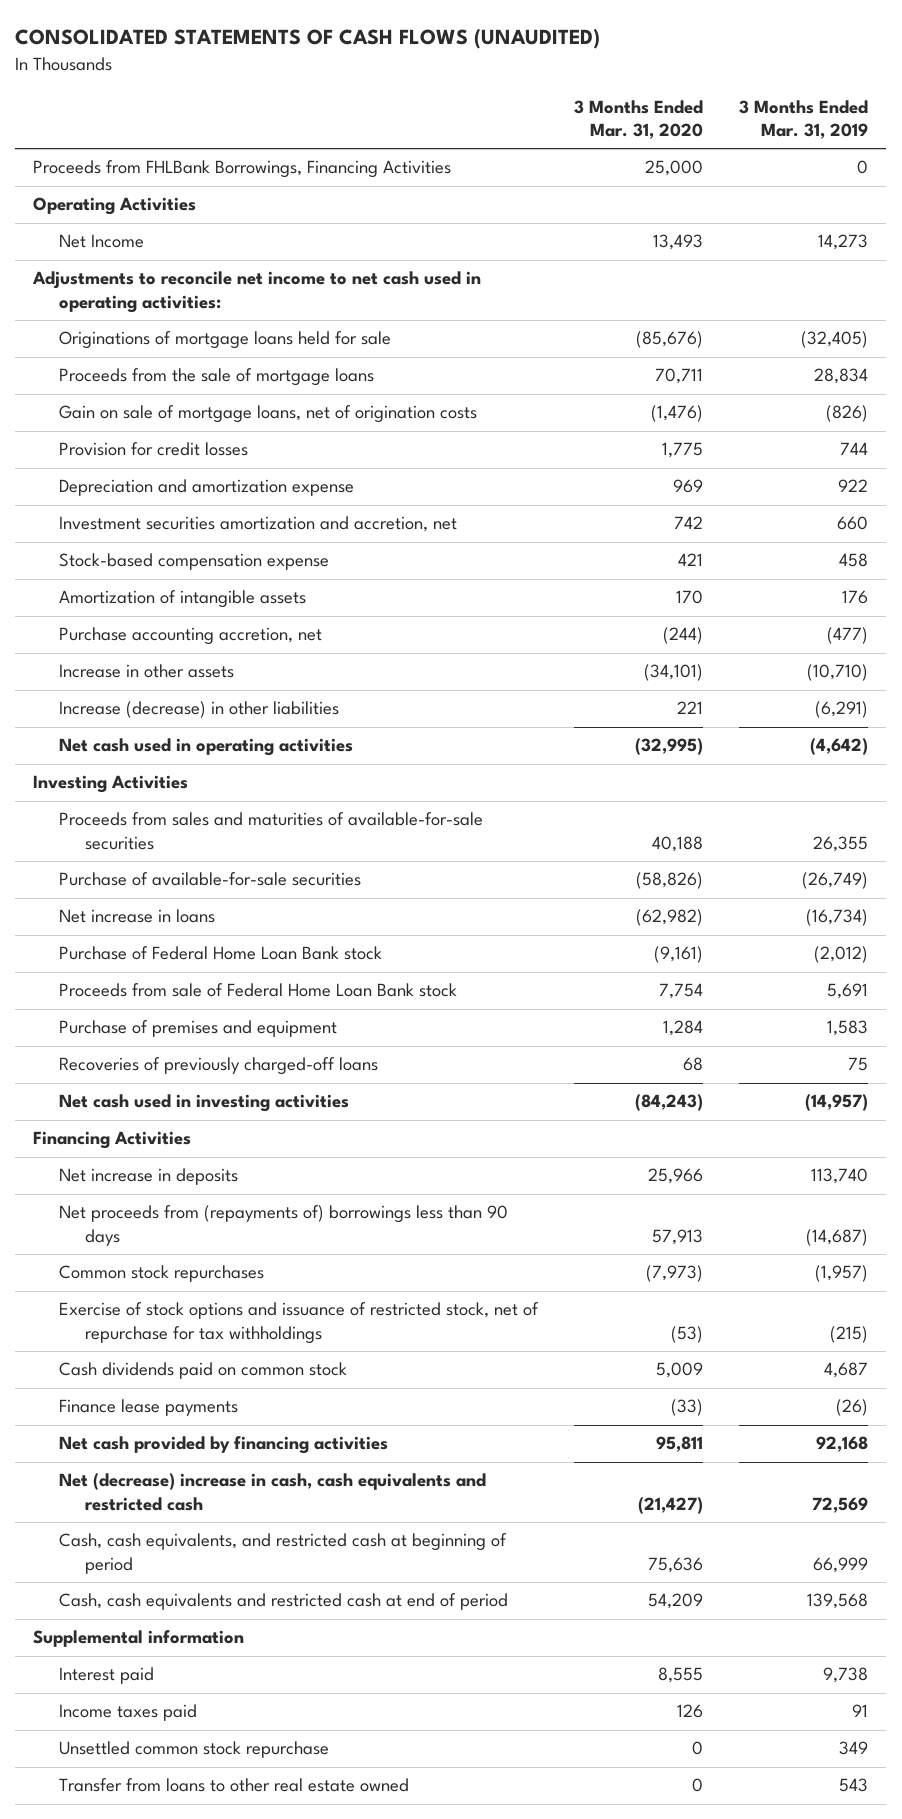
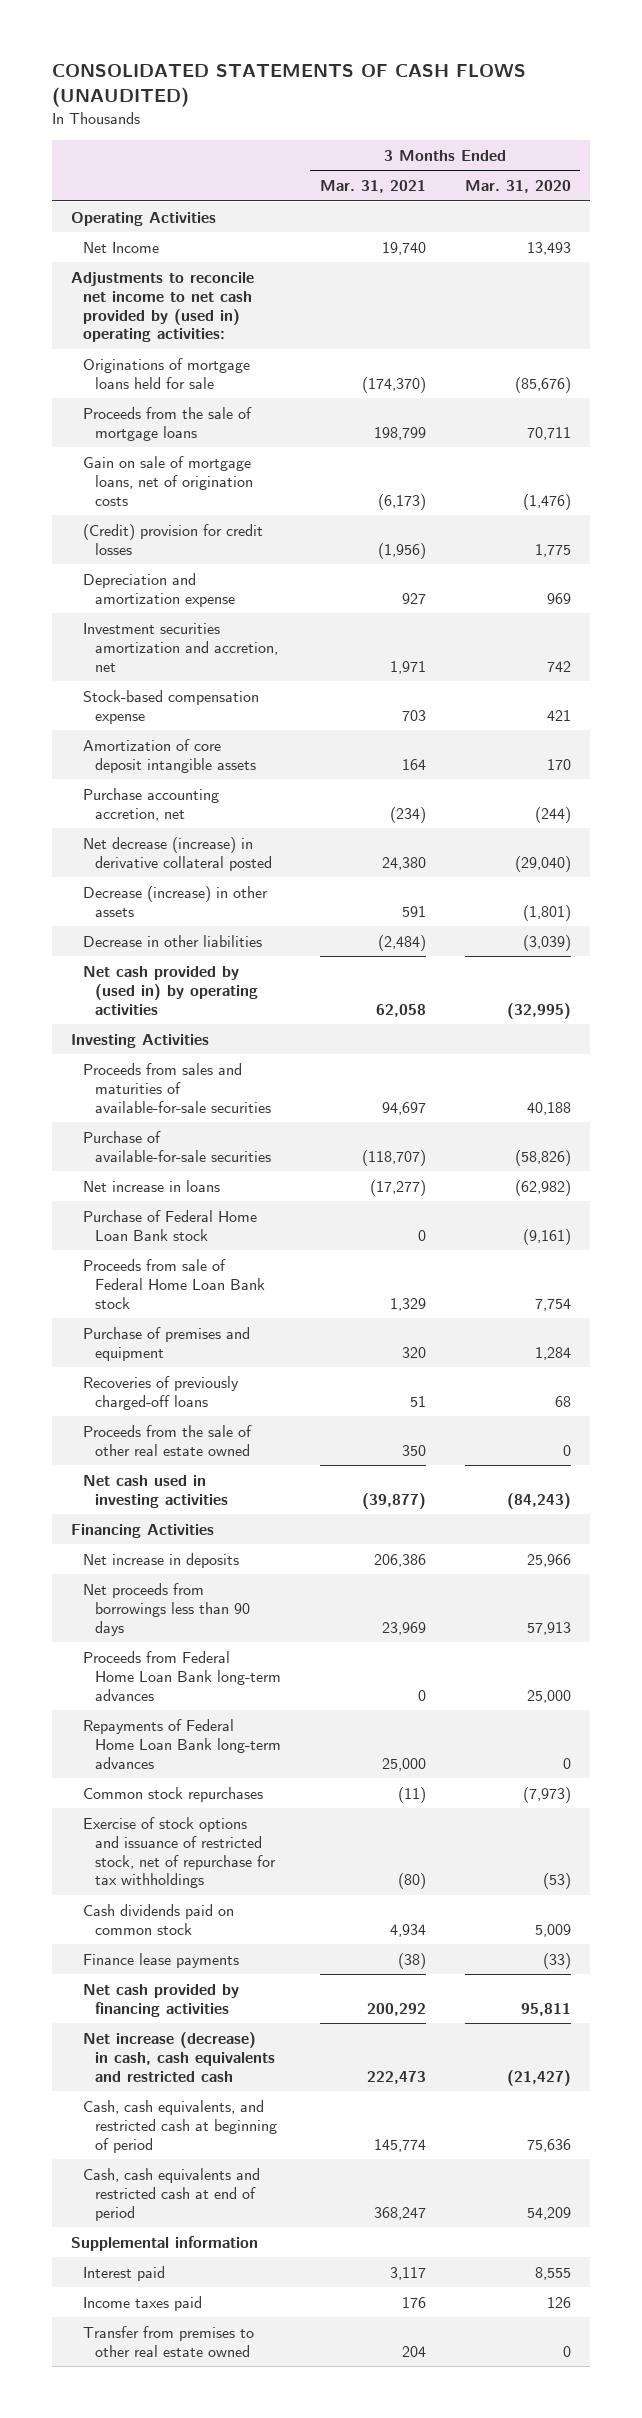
- | 3 Months Ended Mar. 31, 2020 | 3 Months Ended Mar. 31, 2019
+ | 3 Months Ended Mar. 31, 2021 | 3 Months Ended Mar. 31, 2020
- Proceeds from FHLBank Borrowings, Financing Activities | 25,000 | 0
- Adjustments to reconcile net income to net cash used in operating activities:
+ Adjustments to reconcile net income to net cash provided by (used in) operating activities:
- Provision for credit losses | 1,775 | 744
+ (Credit) provision for credit losses | (1,956) | 1,775
- Amortization of intangible assets | 170 | 176
+ Amortization of core deposit intangible assets | 164 | 170
- Increase in other assets | (34,101) | (10,710)
- Increase (decrease) in other liabilities | 221 | (6,291)
- Net cash used in operating activities | (32,995) | (4,642)
+ Net decrease (increase) in derivative collateral posted | 24,380 | (29,040)
+ Decrease (increase) in other assets | 591 | (1,801)
+ Decrease in other liabilities | (2,484) | (3,039)
+ Net cash provided by (used in) by operating activities | 62,058 | (32,995)
+ Proceeds from the sale of other real estate owned | 350 | 0
- Net proceeds from (repayments of) borrowings less than 90 days | 57,913 | (14,687)
+ Net proceeds from borrowings less than 90 days | 23,969 | 57,913
+ Proceeds from Federal Home Loan Bank long-term advances | 0 | 25,000
+ Repayments of Federal Home Loan Bank long-term advances | 25,000 | 0
- Net (decrease) increase in cash, cash equivalents and restricted cash | (21,427) | 72,569
+ Net increase (decrease) in cash, cash equivalents and restricted cash | 222,473 | (21,427)
- Unsettled common stock repurchase | 0 | 349
- Transfer from loans to other real estate owned | 0 | 543
+ Transfer from premises to other real estate owned | 204 | 0

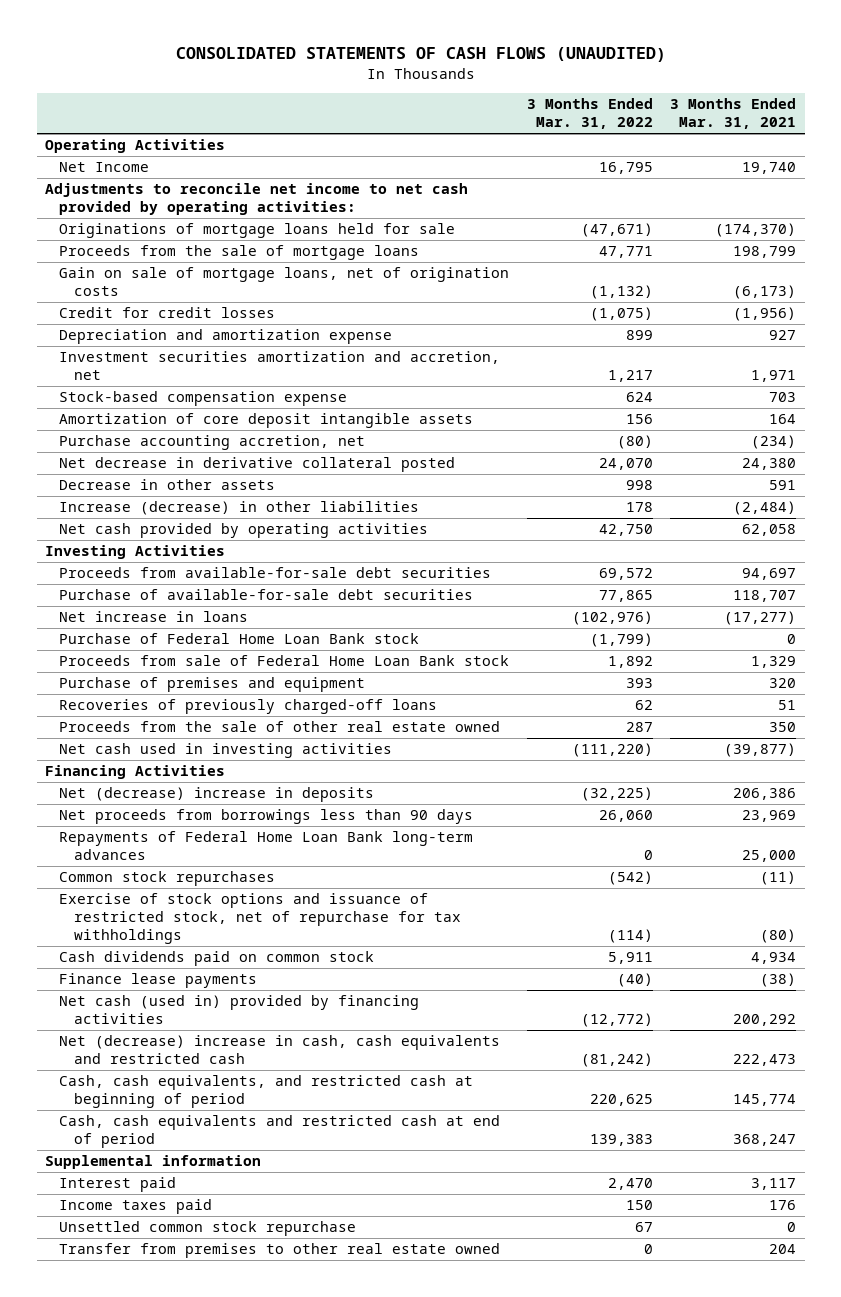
- | 3 Months Ended Mar. 31, 2021 | 3 Months Ended Mar. 31, 2020
+ | 3 Months Ended Mar. 31, 2022 | 3 Months Ended Mar. 31, 2021
- Adjustments to reconcile net income to net cash provided by (used in) operating activities:
+ Adjustments to reconcile net income to net cash provided by operating activities:
- (Credit) provision for credit losses | (1,956) | 1,775
+ Credit for credit losses | (1,075) | (1,956)
- Net decrease (increase) in derivative collateral posted | 24,380 | (29,040)
- Decrease (increase) in other assets | 591 | (1,801)
- Decrease in other liabilities | (2,484) | (3,039)
- Net cash provided by (used in) by operating activities | 62,058 | (32,995)
+ Net decrease in derivative collateral posted | 24,070 | 24,380
+ Decrease in other assets | 998 | 591
+ Increase (decrease) in other liabilities | 178 | (2,484)
+ Net cash provided by operating activities | 42,750 | 62,058
- Proceeds from sales and maturities of available-for-sale securities | 94,697 | 40,188
- Purchase of available-for-sale securities | (118,707) | (58,826)
+ Proceeds from available-for-sale debt securities | 69,572 | 94,697
+ Purchase of available-for-sale debt securities | 77,865 | 118,707
- Net increase in deposits | 206,386 | 25,966
+ Net (decrease) increase in deposits | (32,225) | 206,386
- Proceeds from Federal Home Loan Bank long-term advances | 0 | 25,000
- Net cash provided by financing activities | 200,292 | 95,811
- Net increase (decrease) in cash, cash equivalents and restricted cash | 222,473 | (21,427)
+ Net cash (used in) provided by financing activities | (12,772) | 200,292
+ Net (decrease) increase in cash, cash equivalents and restricted cash | (81,242) | 222,473
+ Unsettled common stock repurchase | 67 | 0

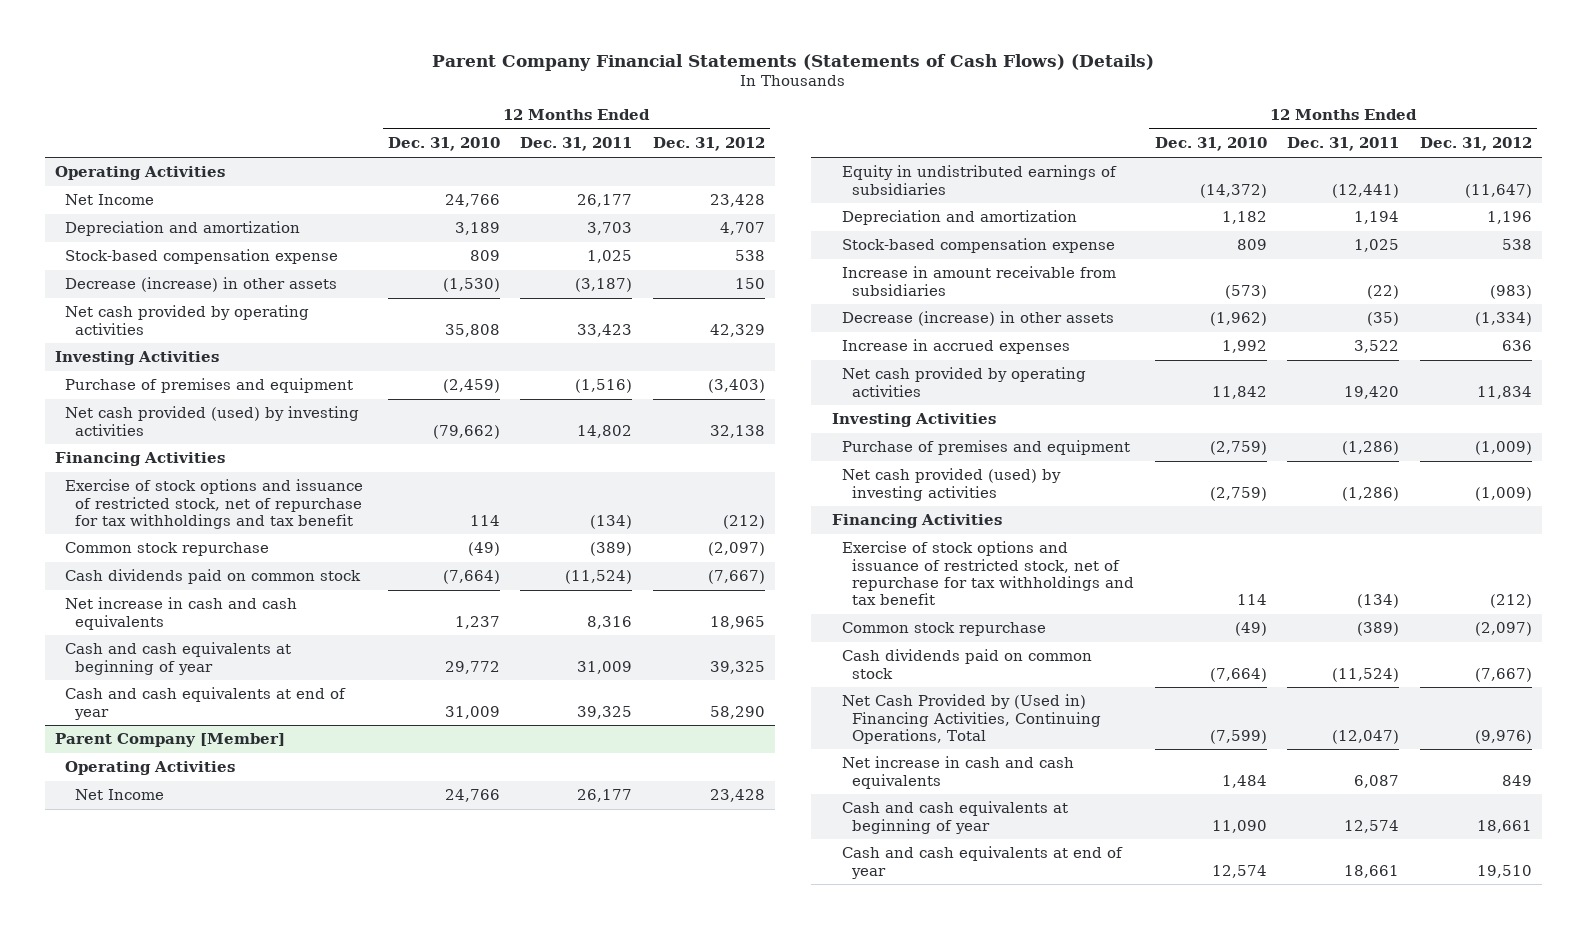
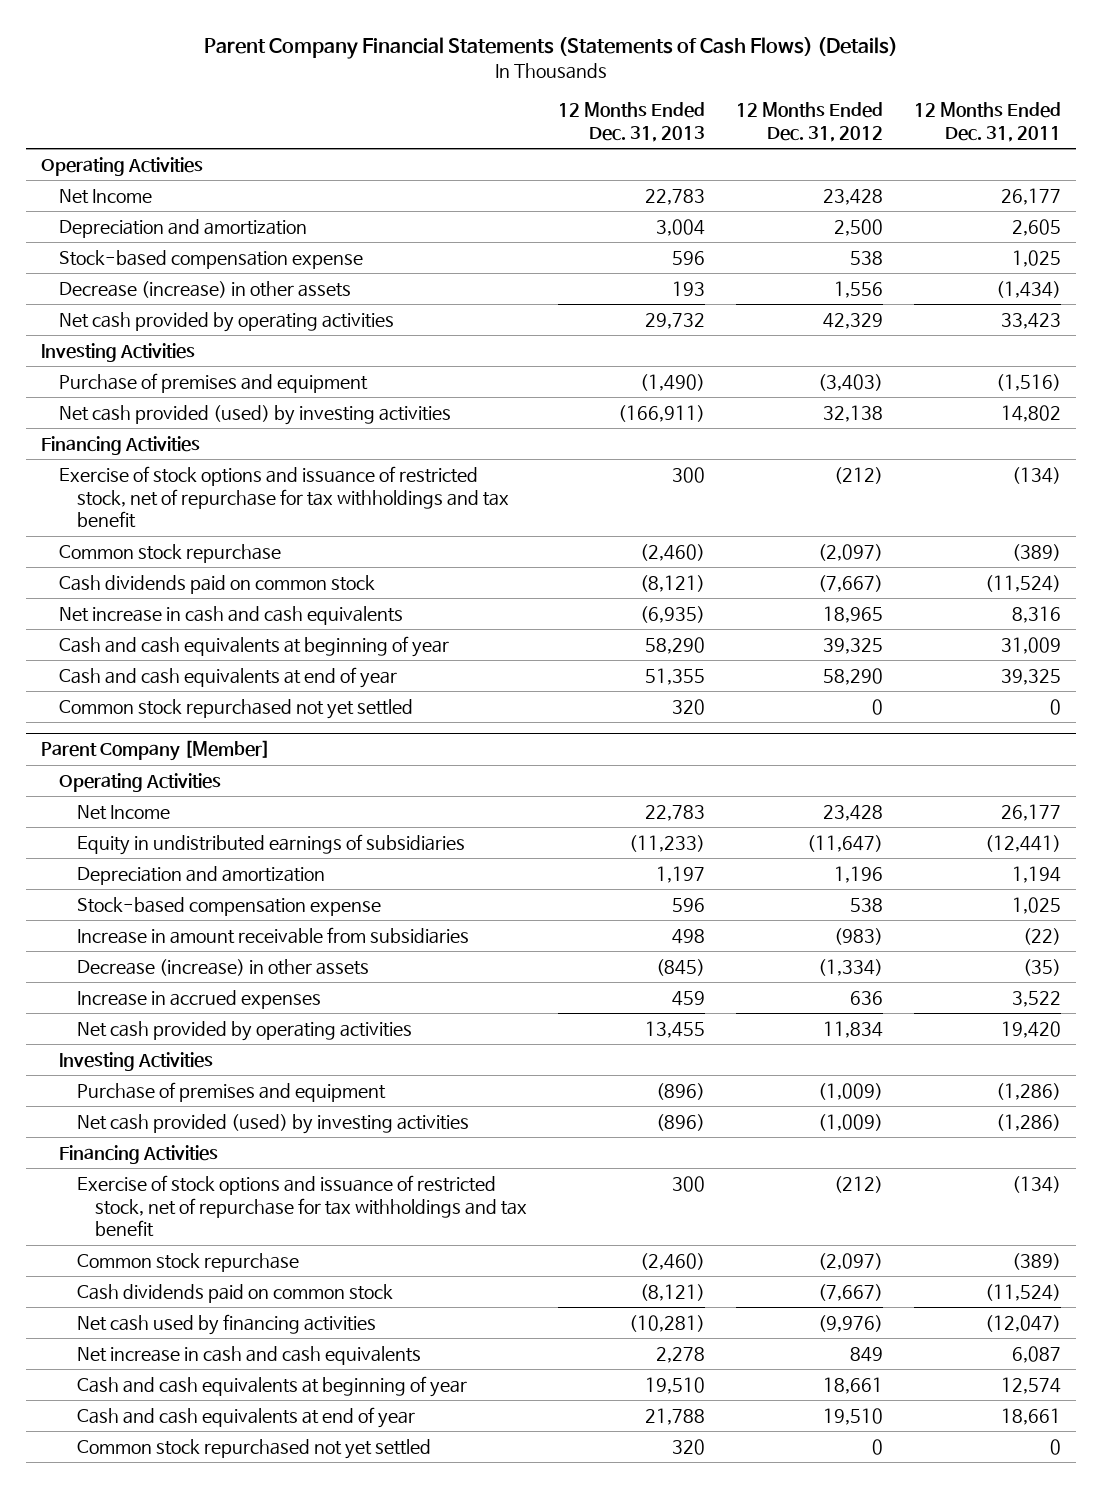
- | 12 Months Ended Dec. 31, 2010 | 12 Months Ended Dec. 31, 2011 | 12 Months Ended Dec. 31, 2012
+ | 12 Months Ended Dec. 31, 2013 | 12 Months Ended Dec. 31, 2012 | 12 Months Ended Dec. 31, 2011
- Depreciation and amortization | 3,189 | 3,703 | 4,707
+ Depreciation and amortization | 3,004 | 2,500 | 2,605
- Decrease (increase) in other assets | (1,530) | (3,187) | 150
+ Decrease (increase) in other assets | 193 | 1,556 | (1,434)
+ Common stock repurchased not yet settled | 320 | 0 | 0
@ Parent Company [Member]
- Net Cash Provided by (Used in) Financing Activities, Continuing Operations, Total | (7,599) | (12,047) | (9,976)
+ Net cash used by financing activities | (10,281) | (9,976) | (12,047)
+ Common stock repurchased not yet settled | 320 | 0 | 0

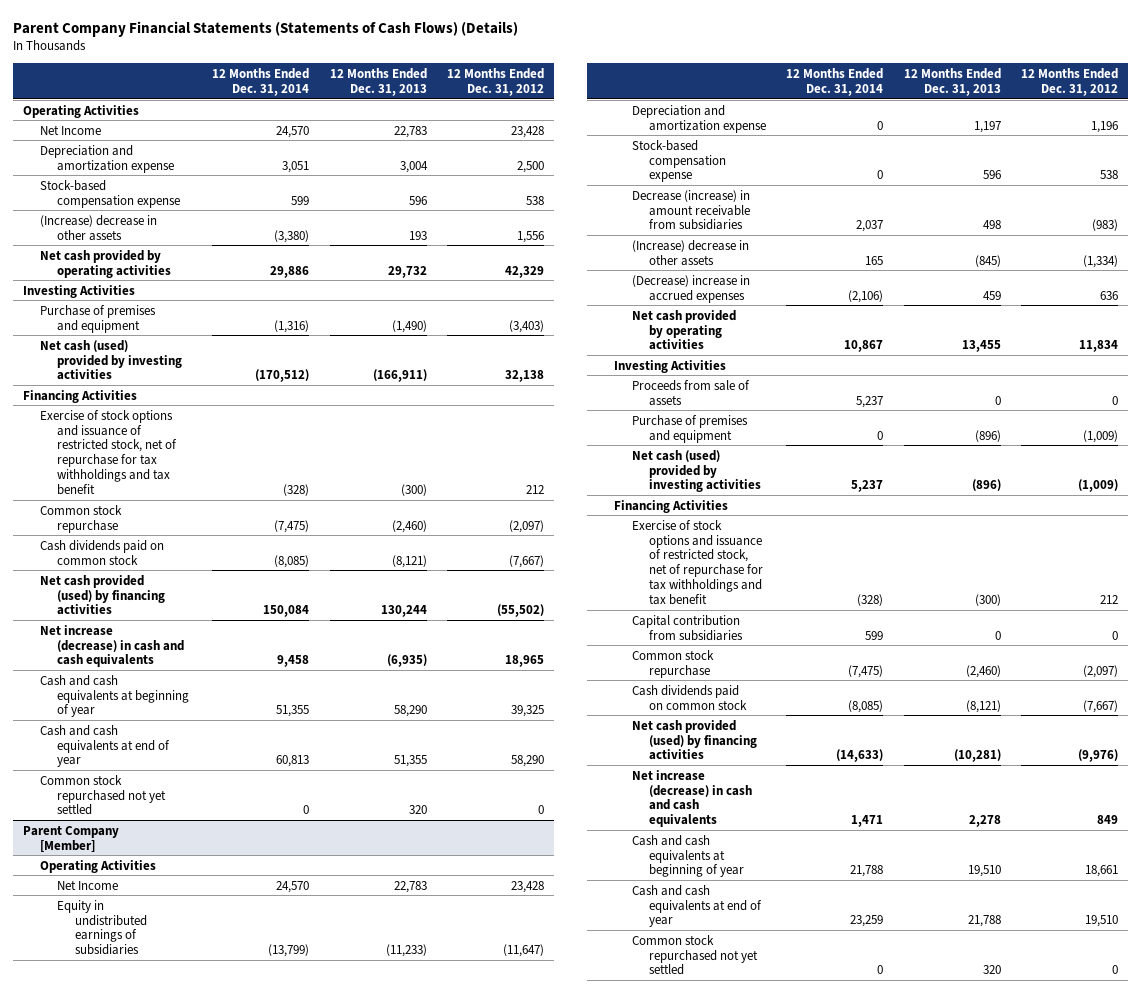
- | 12 Months Ended Dec. 31, 2013 | 12 Months Ended Dec. 31, 2012 | 12 Months Ended Dec. 31, 2011
+ | 12 Months Ended Dec. 31, 2014 | 12 Months Ended Dec. 31, 2013 | 12 Months Ended Dec. 31, 2012
- Depreciation and amortization | 3,004 | 2,500 | 2,605
+ Depreciation and amortization expense | 3,051 | 3,004 | 2,500
- Decrease (increase) in other assets | 193 | 1,556 | (1,434)
+ (Increase) decrease in other assets | (3,380) | 193 | 1,556
- Net cash provided (used) by investing activities | (166,911) | 32,138 | 14,802
+ Net cash (used) provided by investing activities | (170,512) | (166,911) | 32,138
- Exercise of stock options and issuance of restricted stock, net of repurchase for tax withholdings and tax benefit | 300 | (212) | (134)
+ Exercise of stock options and issuance of restricted stock, net of repurchase for tax withholdings and tax benefit | (328) | (300) | 212
- Net increase in cash and cash equivalents | (6,935) | 18,965 | 8,316
+ Net cash provided (used) by financing activities | 150,084 | 130,244 | (55,502)
+ Net increase (decrease) in cash and cash equivalents | 9,458 | (6,935) | 18,965
@ Parent Company [Member]
- Depreciation and amortization | 1,197 | 1,196 | 1,194
+ Depreciation and amortization expense | 0 | 1,197 | 1,196
- Increase in amount receivable from subsidiaries | 498 | (983) | (22)
- Decrease (increase) in other assets | (845) | (1,334) | (35)
- Increase in accrued expenses | 459 | 636 | 3,522
+ Decrease (increase) in amount receivable from subsidiaries | 2,037 | 498 | (983)
+ (Increase) decrease in other assets | 165 | (845) | (1,334)
+ (Decrease) increase in accrued expenses | (2,106) | 459 | 636
+ Proceeds from sale of assets | 5,237 | 0 | 0
- Net cash provided (used) by investing activities | (896) | (1,009) | (1,286)
+ Net cash (used) provided by investing activities | 5,237 | (896) | (1,009)
- Exercise of stock options and issuance of restricted stock, net of repurchase for tax withholdings and tax benefit | 300 | (212) | (134)
+ Exercise of stock options and issuance of restricted stock, net of repurchase for tax withholdings and tax benefit | (328) | (300) | 212
+ Capital contribution from subsidiaries | 599 | 0 | 0
- Net cash used by financing activities | (10,281) | (9,976) | (12,047)
- Net increase in cash and cash equivalents | 2,278 | 849 | 6,087
+ Net cash provided (used) by financing activities | (14,633) | (10,281) | (9,976)
+ Net increase (decrease) in cash and cash equivalents | 1,471 | 2,278 | 849

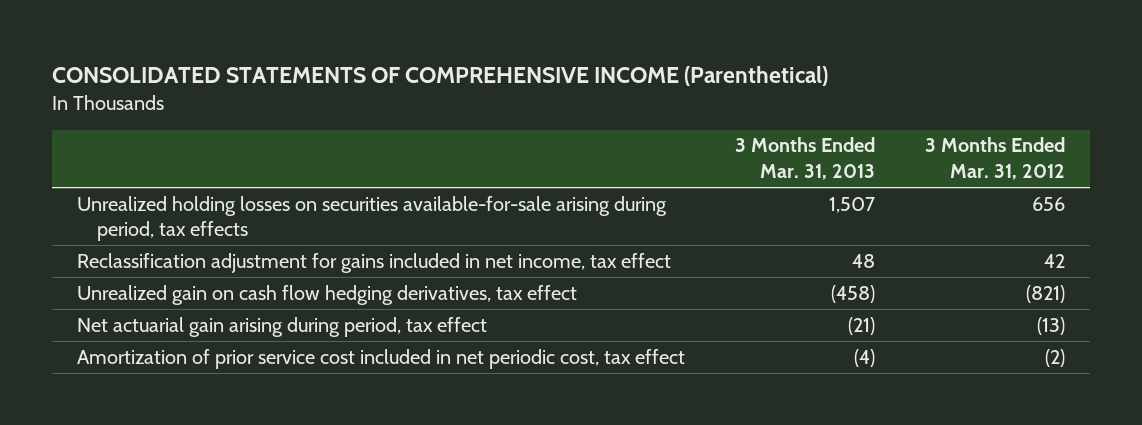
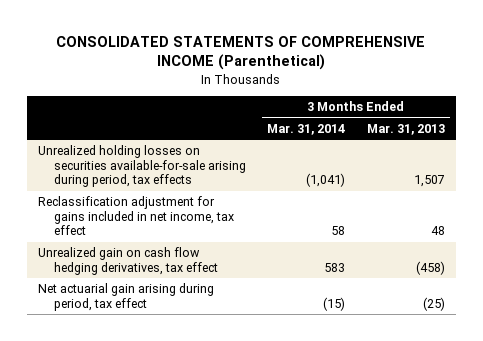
- | 3 Months Ended Mar. 31, 2013 | 3 Months Ended Mar. 31, 2012
+ | 3 Months Ended Mar. 31, 2014 | 3 Months Ended Mar. 31, 2013
- Net actuarial gain arising during period, tax effect | (21) | (13)
- Amortization of prior service cost included in net periodic cost, tax effect | (4) | (2)
+ Net actuarial gain arising during period, tax effect | (15) | (25)

